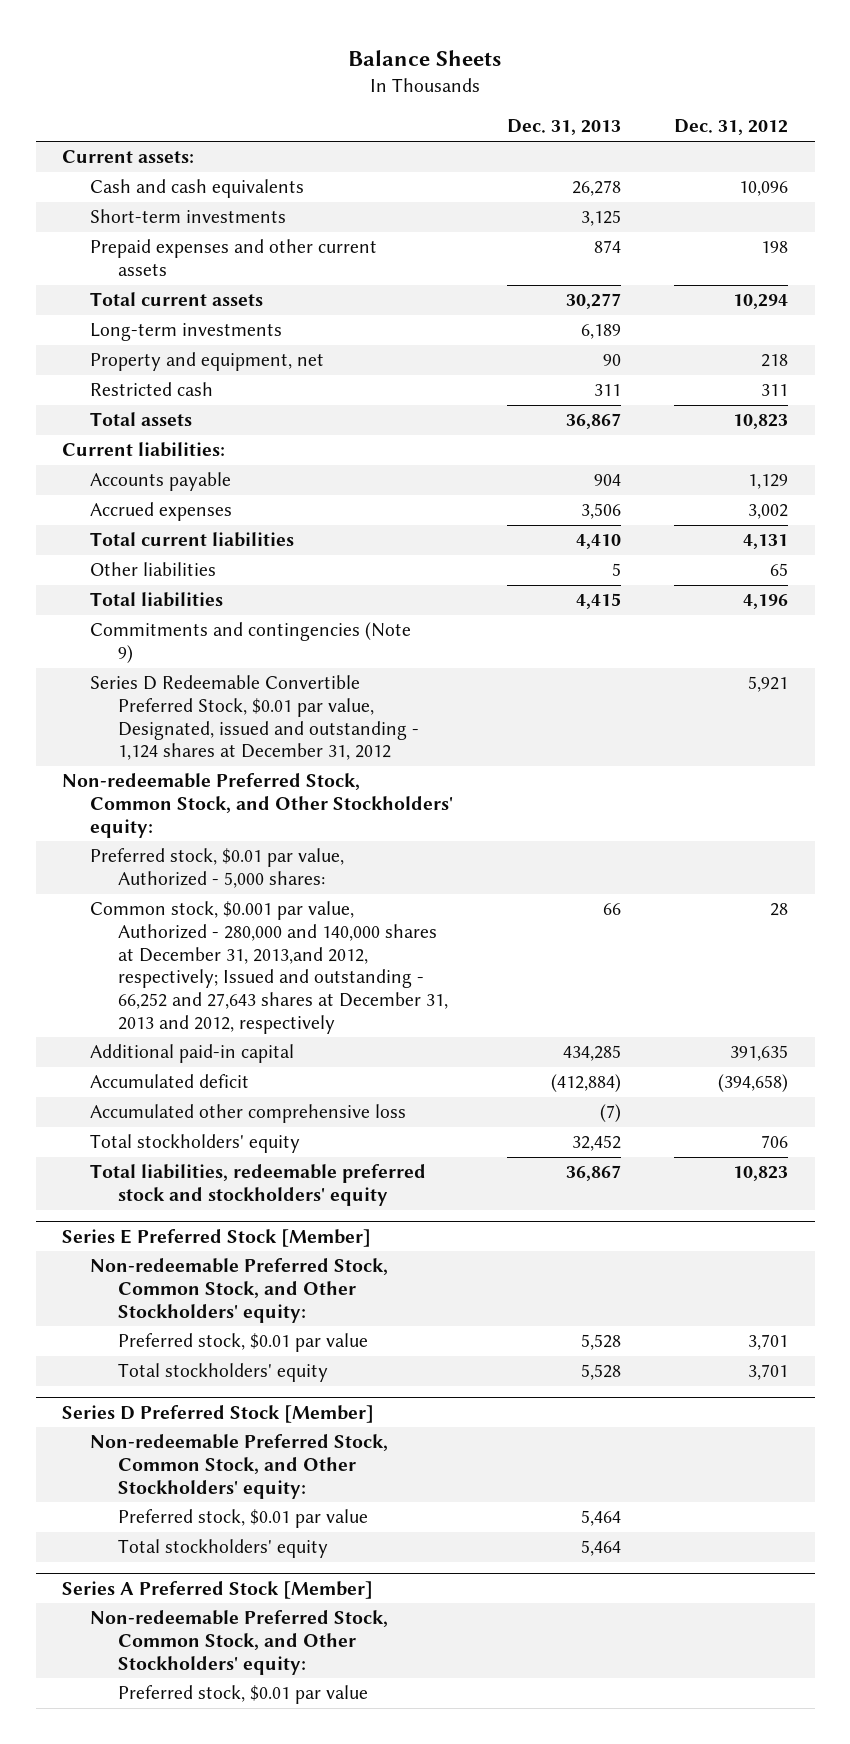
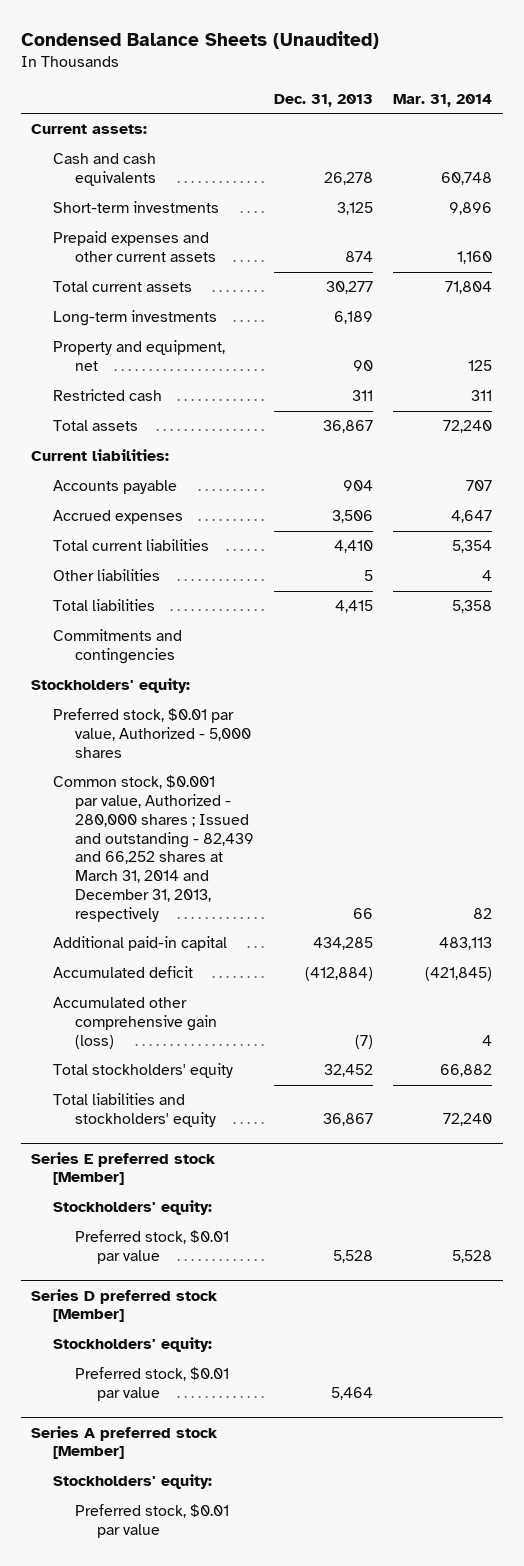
- Balance Sheets
+ Condensed Balance Sheets (Unaudited)
- | Dec. 31, 2013 | Dec. 31, 2012
+ | Dec. 31, 2013 | Mar. 31, 2014
- Commitments and contingencies (Note 9)
- Series D Redeemable Convertible Preferred Stock, $0.01 par value, Designated, issued and outstanding - 1,124 shares at December 31, 2012 | | 5,921
- Non-redeemable Preferred Stock, Common Stock, and Other Stockholders' equity:
- Preferred stock, $0.01 par value, Authorized - 5,000 shares:
- Common stock, $0.001 par value, Authorized - 280,000 and 140,000 shares at December 31, 2013,and 2012, respectively; Issued and outstanding - 66,252 and 27,643 shares at December 31, 2013 and 2012, respectively | 66 | 28
+ Commitments and contingencies
+ Stockholders' equity:
+ Preferred stock, $0.01 par value, Authorized - 5,000 shares
+ Common stock, $0.001 par value, Authorized - 280,000 shares ; Issued and outstanding - 82,439 and 66,252 shares at March 31, 2014 and December 31, 2013, respectively | 66 | 82
- Accumulated other comprehensive loss | (7) |
+ Accumulated other comprehensive gain (loss) | (7) | 4
- Total liabilities, redeemable preferred stock and stockholders' equity | 36,867 | 10,823
- Series E Preferred Stock [Member]
- Non-redeemable Preferred Stock, Common Stock, and Other Stockholders' equity:
+ Total liabilities and stockholders' equity | 36,867 | 72,240
+ Series E preferred stock [Member]
+ Stockholders' equity:
- Total stockholders' equity | 5,528 | 3,701
- Series D Preferred Stock [Member]
- Non-redeemable Preferred Stock, Common Stock, and Other Stockholders' equity:
+ Series D preferred stock [Member]
+ Stockholders' equity:
- Total stockholders' equity | 5,464 |
- Series A Preferred Stock [Member]
- Non-redeemable Preferred Stock, Common Stock, and Other Stockholders' equity:
+ Series A preferred stock [Member]
+ Stockholders' equity:

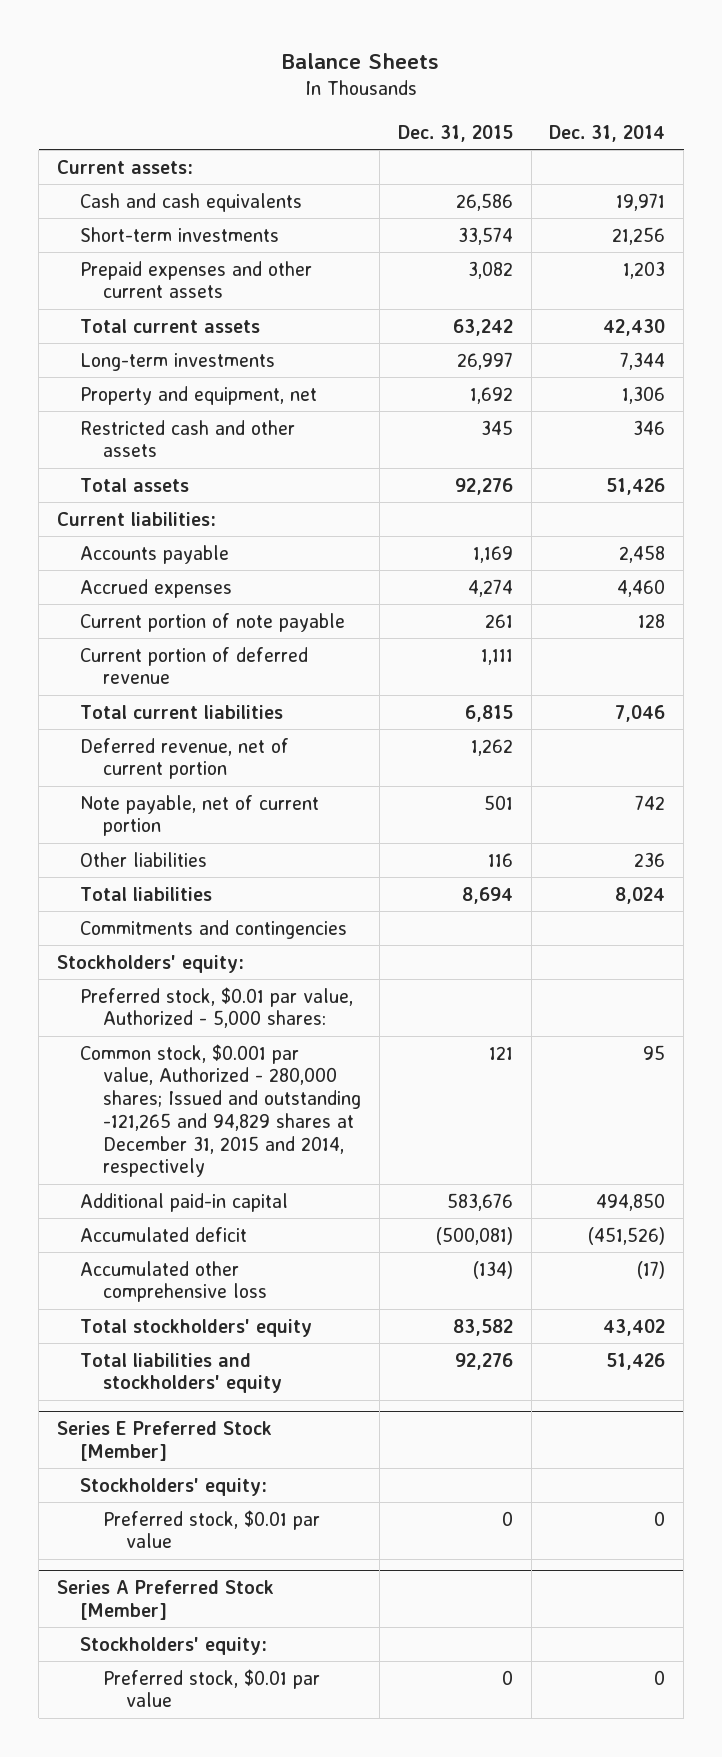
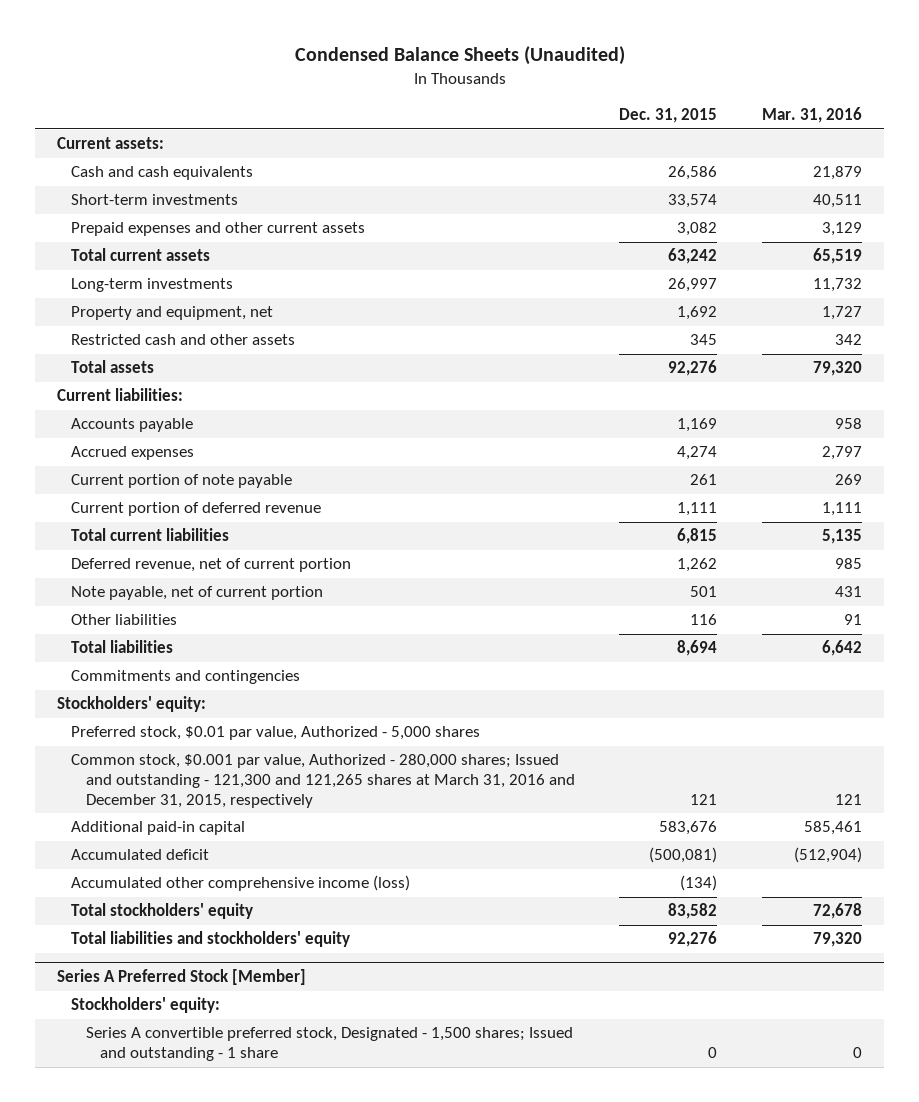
- Balance Sheets
+ Condensed Balance Sheets (Unaudited)
- | Dec. 31, 2015 | Dec. 31, 2014
+ | Dec. 31, 2015 | Mar. 31, 2016
- Preferred stock, $0.01 par value, Authorized - 5,000 shares:
- Common stock, $0.001 par value, Authorized - 280,000 shares; Issued and outstanding -121,265 and 94,829 shares at December 31, 2015 and 2014, respectively | 121 | 95
+ Preferred stock, $0.01 par value, Authorized - 5,000 shares
+ Common stock, $0.001 par value, Authorized - 280,000 shares; Issued and outstanding - 121,300 and 121,265 shares at March 31, 2016 and December 31, 2015, respectively | 121 | 121
- Accumulated other comprehensive loss | (134) | (17)
+ Accumulated other comprehensive income (loss) | (134) |
- Series E Preferred Stock [Member]
- Stockholders' equity:
- Preferred stock, $0.01 par value | 0 | 0
@ Series A Preferred Stock [Member]
- Preferred stock, $0.01 par value | 0 | 0
+ Series A convertible preferred stock, Designated - 1,500 shares; Issued and outstanding - 1 share | 0 | 0

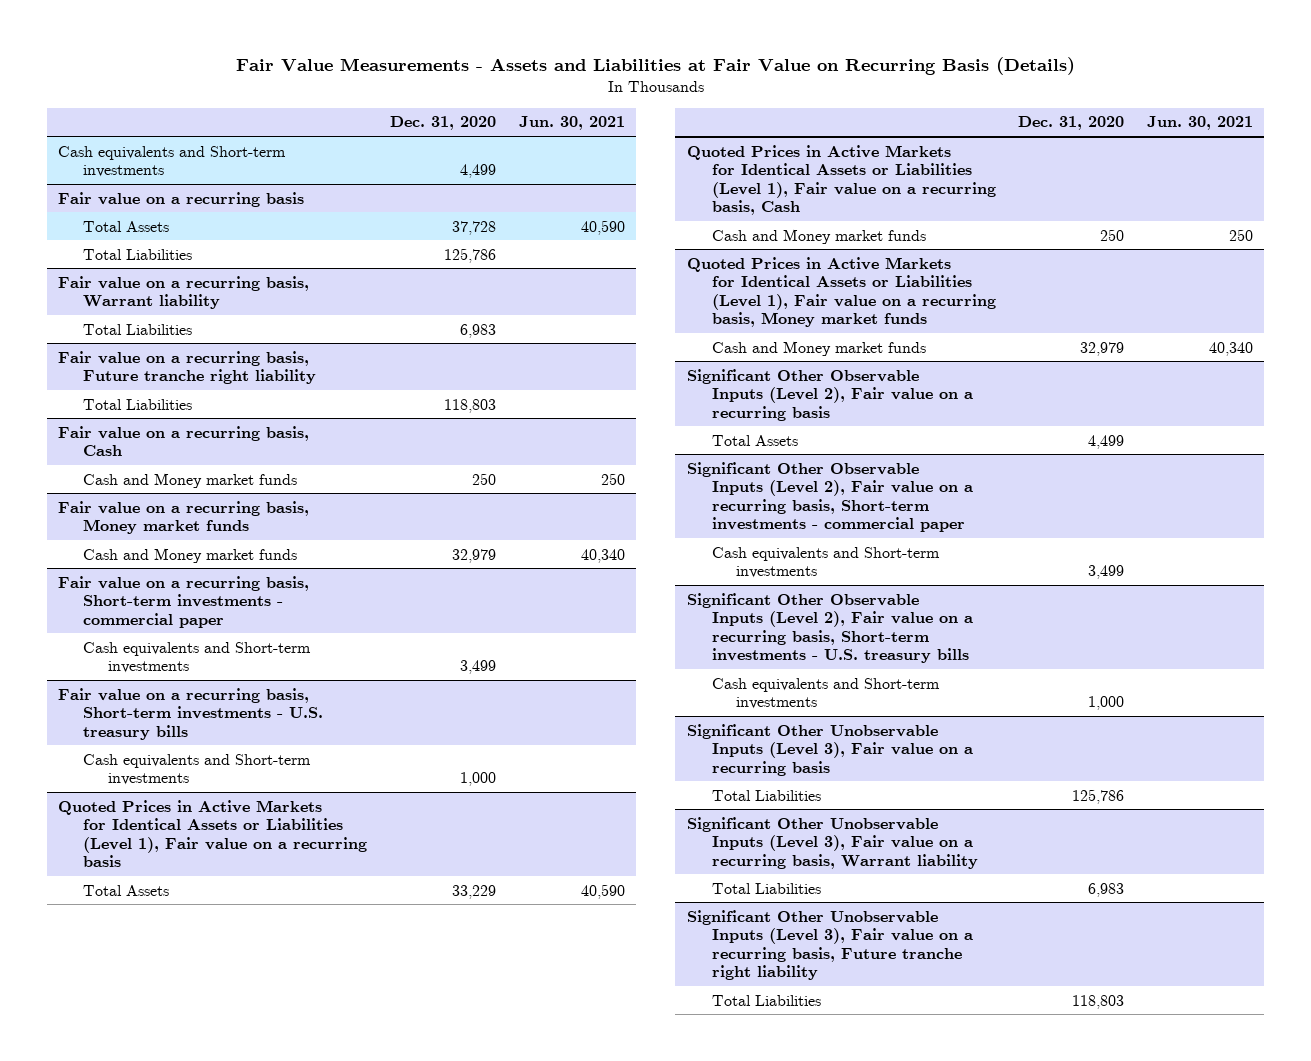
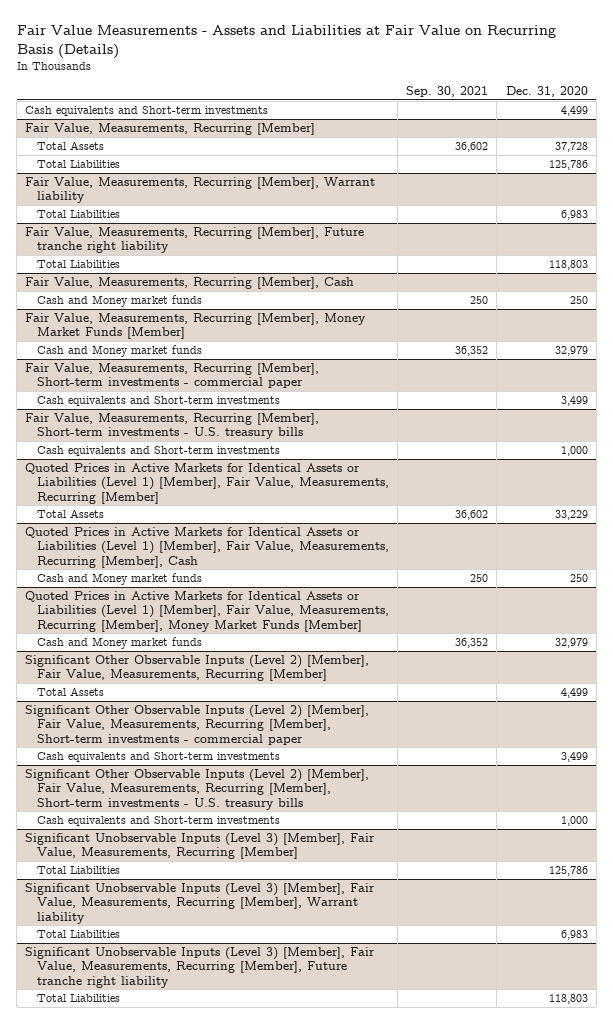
- | Dec. 31, 2020 | Jun. 30, 2021
+ | Sep. 30, 2021 | Dec. 31, 2020
- Fair value on a recurring basis
+ Fair Value, Measurements, Recurring [Member]
- Fair value on a recurring basis, Warrant liability
+ Fair Value, Measurements, Recurring [Member], Warrant liability
- Fair value on a recurring basis, Future tranche right liability
+ Fair Value, Measurements, Recurring [Member], Future tranche right liability
- Fair value on a recurring basis, Cash
+ Fair Value, Measurements, Recurring [Member], Cash
- Fair value on a recurring basis, Money market funds
+ Fair Value, Measurements, Recurring [Member], Money Market Funds [Member]
- Fair value on a recurring basis, Short-term investments - commercial paper
+ Fair Value, Measurements, Recurring [Member], Short-term investments - commercial paper
- Fair value on a recurring basis, Short-term investments - U.S. treasury bills
+ Fair Value, Measurements, Recurring [Member], Short-term investments - U.S. treasury bills
- Quoted Prices in Active Markets for Identical Assets or Liabilities (Level 1), Fair value on a recurring basis
+ Quoted Prices in Active Markets for Identical Assets or Liabilities (Level 1) [Member], Fair Value, Measurements, Recurring [Member]
- Quoted Prices in Active Markets for Identical Assets or Liabilities (Level 1), Fair value on a recurring basis, Cash
+ Quoted Prices in Active Markets for Identical Assets or Liabilities (Level 1) [Member], Fair Value, Measurements, Recurring [Member], Cash
- Quoted Prices in Active Markets for Identical Assets or Liabilities (Level 1), Fair value on a recurring basis, Money market funds
+ Quoted Prices in Active Markets for Identical Assets or Liabilities (Level 1) [Member], Fair Value, Measurements, Recurring [Member], Money Market Funds [Member]
- Significant Other Observable Inputs (Level 2), Fair value on a recurring basis
+ Significant Other Observable Inputs (Level 2) [Member], Fair Value, Measurements, Recurring [Member]
- Significant Other Observable Inputs (Level 2), Fair value on a recurring basis, Short-term investments - commercial paper
+ Significant Other Observable Inputs (Level 2) [Member], Fair Value, Measurements, Recurring [Member], Short-term investments - commercial paper
- Significant Other Observable Inputs (Level 2), Fair value on a recurring basis, Short-term investments - U.S. treasury bills
+ Significant Other Observable Inputs (Level 2) [Member], Fair Value, Measurements, Recurring [Member], Short-term investments - U.S. treasury bills
- Significant Other Unobservable Inputs (Level 3), Fair value on a recurring basis
+ Significant Unobservable Inputs (Level 3) [Member], Fair Value, Measurements, Recurring [Member]
- Significant Other Unobservable Inputs (Level 3), Fair value on a recurring basis, Warrant liability
+ Significant Unobservable Inputs (Level 3) [Member], Fair Value, Measurements, Recurring [Member], Warrant liability
- Significant Other Unobservable Inputs (Level 3), Fair value on a recurring basis, Future tranche right liability
+ Significant Unobservable Inputs (Level 3) [Member], Fair Value, Measurements, Recurring [Member], Future tranche right liability

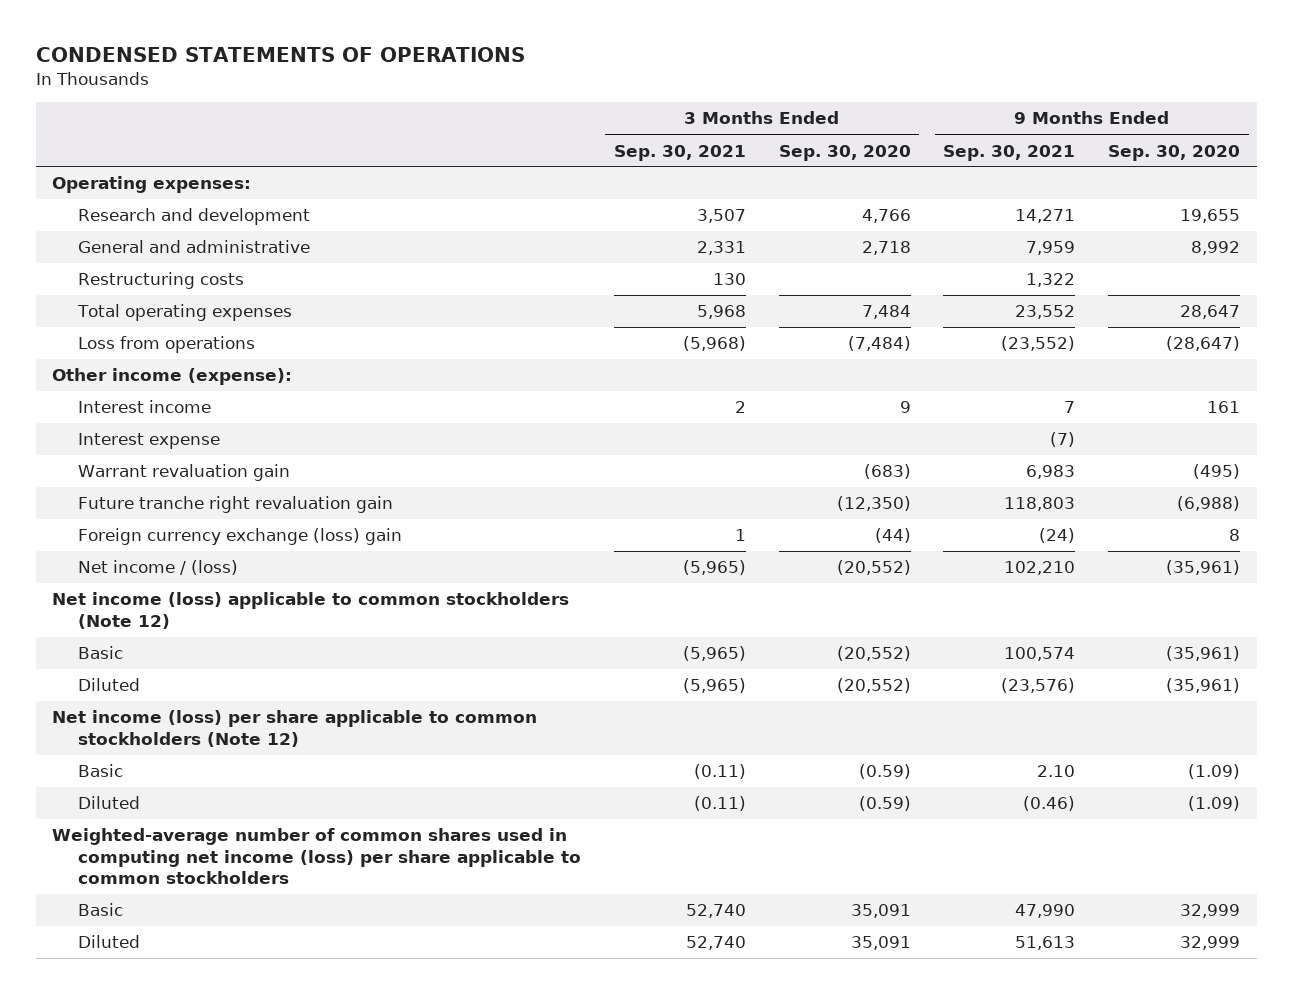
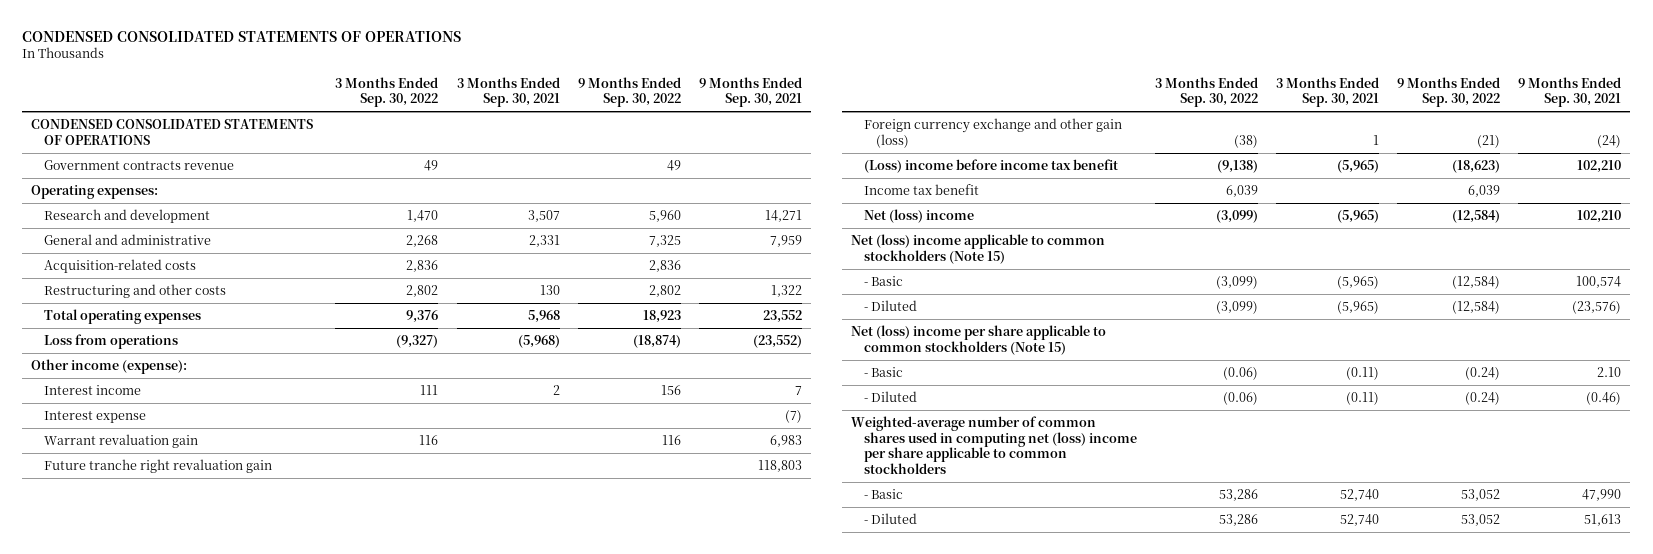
- CONDENSED STATEMENTS OF OPERATIONS
+ CONDENSED CONSOLIDATED STATEMENTS OF OPERATIONS
- | 3 Months Ended Sep. 30, 2021 | 3 Months Ended Sep. 30, 2020 | 9 Months Ended Sep. 30, 2021 | 9 Months Ended Sep. 30, 2020
+ | 3 Months Ended Sep. 30, 2022 | 3 Months Ended Sep. 30, 2021 | 9 Months Ended Sep. 30, 2022 | 9 Months Ended Sep. 30, 2021
+ CONDENSED CONSOLIDATED STATEMENTS OF OPERATIONS
+ Government contracts revenue | 49 | | 49 |
- Restructuring costs | 130 | | 1,322 |
+ Acquisition-related costs | 2,836 | | 2,836 |
+ Restructuring and other costs | 2,802 | 130 | 2,802 | 1,322
- Foreign currency exchange (loss) gain | 1 | (44) | (24) | 8
- Net income / (loss) | (5,965) | (20,552) | 102,210 | (35,961)
- Net income (loss) applicable to common stockholders (Note 12)
- Basic | (5,965) | (20,552) | 100,574 | (35,961)
- Diluted | (5,965) | (20,552) | (23,576) | (35,961)
- Net income (loss) per share applicable to common stockholders (Note 12)
- Basic | (0.11) | (0.59) | 2.10 | (1.09)
- Diluted | (0.11) | (0.59) | (0.46) | (1.09)
- Weighted-average number of common shares used in computing net income (loss) per share applicable to common stockholders
- Basic | 52,740 | 35,091 | 47,990 | 32,999
- Diluted | 52,740 | 35,091 | 51,613 | 32,999
+ Foreign currency exchange and other gain (loss) | (38) | 1 | (21) | (24)
+ (Loss) income before income tax benefit | (9,138) | (5,965) | (18,623) | 102,210
+ Income tax benefit | 6,039 | | 6,039 |
+ Net (loss) income | (3,099) | (5,965) | (12,584) | 102,210
+ Net (loss) income applicable to common stockholders (Note 15)
+ - Basic | (3,099) | (5,965) | (12,584) | 100,574
+ - Diluted | (3,099) | (5,965) | (12,584) | (23,576)
+ Net (loss) income per share applicable to common stockholders (Note 15)
+ - Basic | (0.06) | (0.11) | (0.24) | 2.10
+ - Diluted | (0.06) | (0.11) | (0.24) | (0.46)
+ Weighted-average number of common shares used in computing net (loss) income per share applicable to common stockholders
+ - Basic | 53,286 | 52,740 | 53,052 | 47,990
+ - Diluted | 53,286 | 52,740 | 53,052 | 51,613

